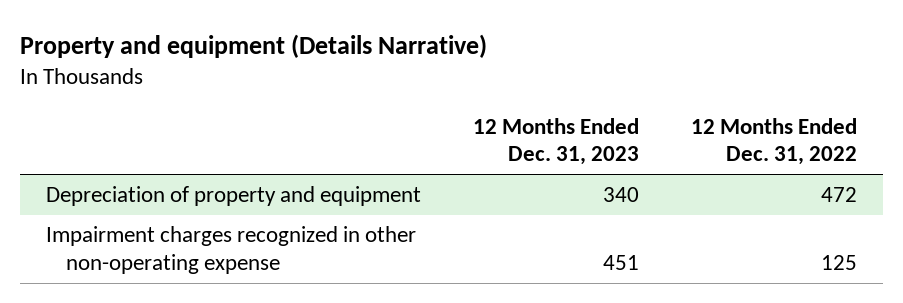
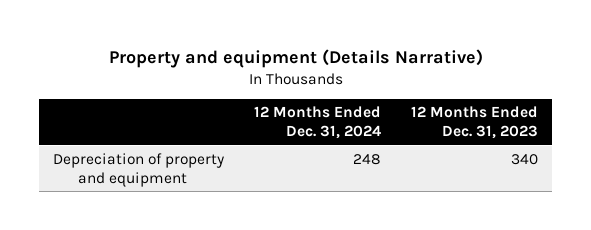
- | 12 Months Ended Dec. 31, 2023 | 12 Months Ended Dec. 31, 2022
+ | 12 Months Ended Dec. 31, 2024 | 12 Months Ended Dec. 31, 2023
- Impairment charges recognized in other non-operating expense | 451 | 125

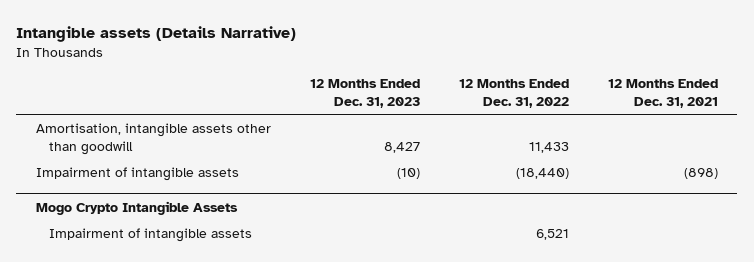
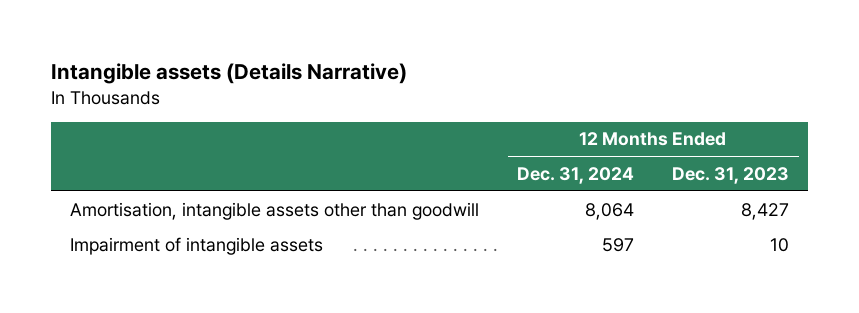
- | 12 Months Ended Dec. 31, 2023 | 12 Months Ended Dec. 31, 2022 | 12 Months Ended Dec. 31, 2021
+ | 12 Months Ended Dec. 31, 2024 | 12 Months Ended Dec. 31, 2023
- Impairment of intangible assets | (10) | (18,440) | (898)
- Mogo Crypto Intangible Assets
- Impairment of intangible assets | | 6,521 |
+ Impairment of intangible assets | 597 | 10

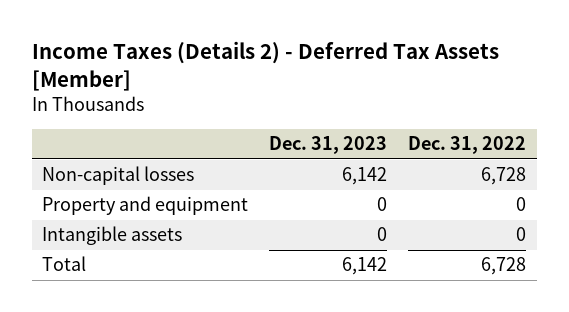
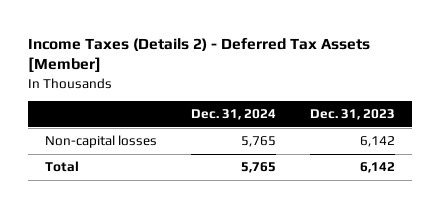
- | Dec. 31, 2023 | Dec. 31, 2022
+ | Dec. 31, 2024 | Dec. 31, 2023
- Property and equipment | 0 | 0
- Intangible assets | 0 | 0

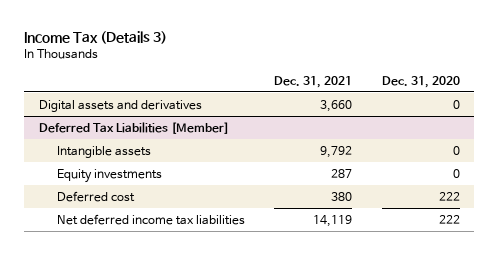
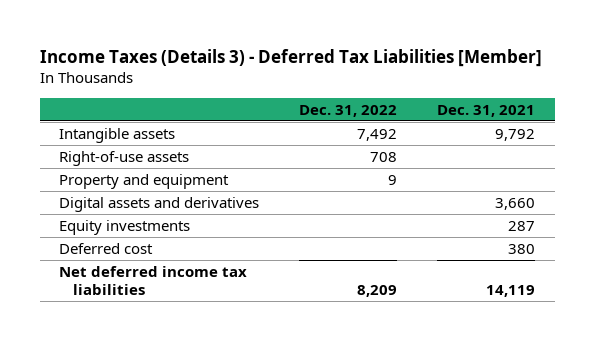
- Income Tax (Details 3)
+ Income Taxes (Details 3) - Deferred Tax Liabilities [Member]
- | Dec. 31, 2021 | Dec. 31, 2020
+ | Dec. 31, 2022 | Dec. 31, 2021
- Deferred Tax Liabilities [Member]
+ Right-of-use assets | 708 |
+ Property and equipment | 9 |
moved down: Digital assets and derivatives | | 3,660

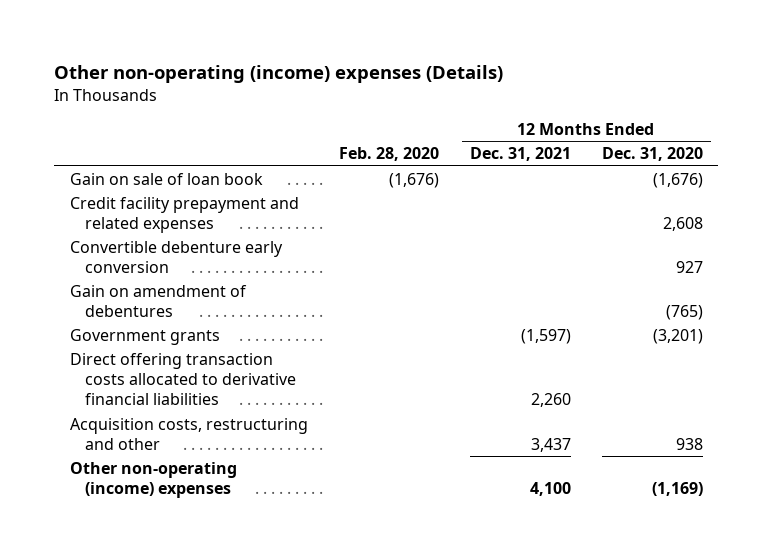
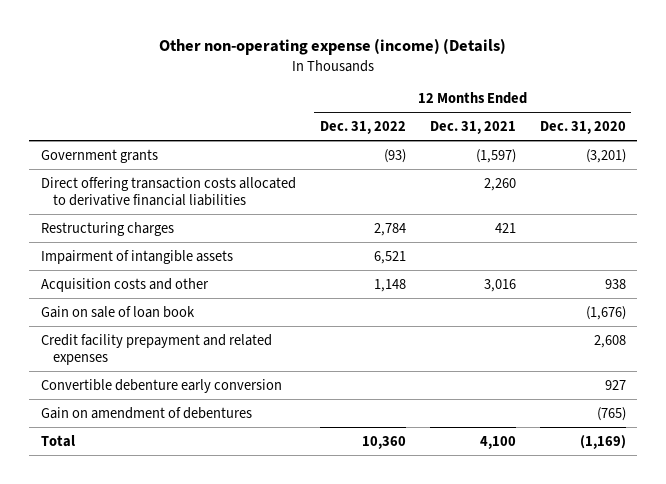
- Other non-operating (income) expenses (Details)
+ Other non-operating expense (income) (Details)
- | Feb. 28, 2020 | 12 Months Ended Dec. 31, 2021 | 12 Months Ended Dec. 31, 2020
+ | 12 Months Ended Dec. 31, 2022 | 12 Months Ended Dec. 31, 2021 | 12 Months Ended Dec. 31, 2020
moved up: Government grants | (93) | (1,597) | (3,201)
moved up: Direct offering transaction costs allocated to derivative financial liabilities | | 2,260 |
+ Restructuring charges | 2,784 | 421 |
+ Impairment of intangible assets | 6,521 | |
+ Acquisition costs and other | 1,148 | 3,016 | 938
- Acquisition costs, restructuring and other | | 3,437 | 938
- Other non-operating (income) expenses | | 4,100 | (1,169)
+ Total | 10,360 | 4,100 | (1,169)

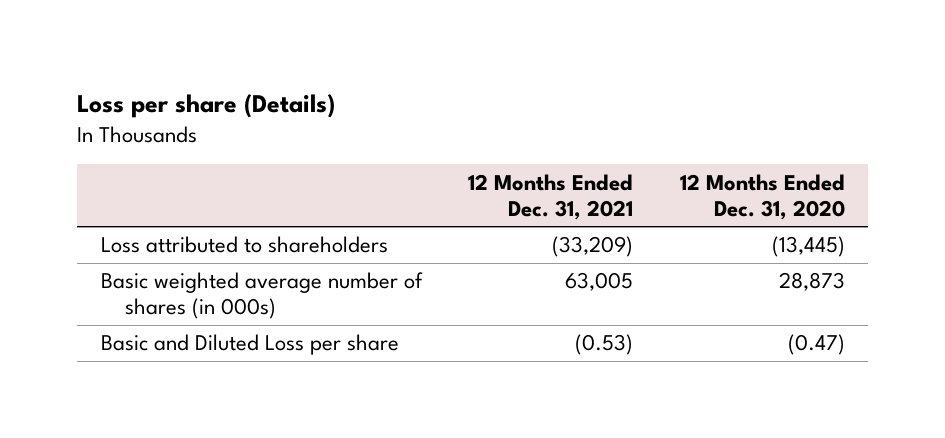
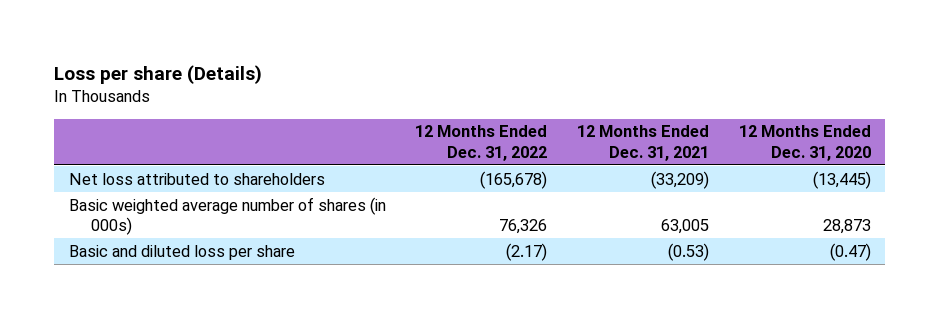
- | 12 Months Ended Dec. 31, 2021 | 12 Months Ended Dec. 31, 2020
+ | 12 Months Ended Dec. 31, 2022 | 12 Months Ended Dec. 31, 2021 | 12 Months Ended Dec. 31, 2020
- Loss attributed to shareholders | (33,209) | (13,445)
+ Net loss attributed to shareholders | (165,678) | (33,209) | (13,445)
- Basic and Diluted Loss per share | (0.53) | (0.47)
+ Basic and diluted loss per share | (2.17) | (0.53) | (0.47)

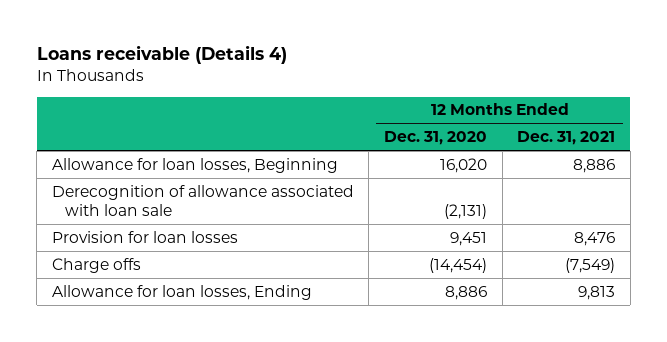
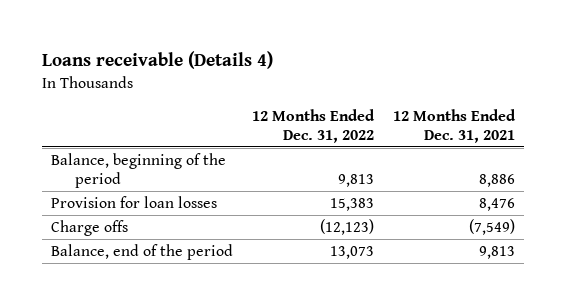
- | 12 Months Ended Dec. 31, 2020 | 12 Months Ended Dec. 31, 2021
+ | 12 Months Ended Dec. 31, 2022 | 12 Months Ended Dec. 31, 2021
- Allowance for loan losses, Beginning | 16,020 | 8,886
- Derecognition of allowance associated with loan sale | (2,131) |
+ Balance, beginning of the period | 9,813 | 8,886
- Allowance for loan losses, Ending | 8,886 | 9,813
+ Balance, end of the period | 13,073 | 9,813

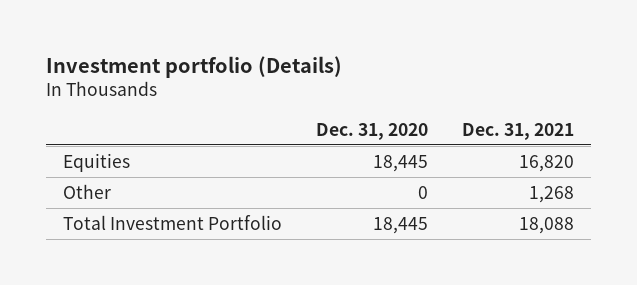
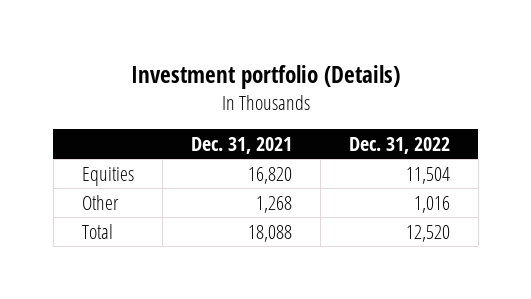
- | Dec. 31, 2020 | Dec. 31, 2021
+ | Dec. 31, 2021 | Dec. 31, 2022
- Total Investment Portfolio | 18,445 | 18,088
+ Total | 18,088 | 12,520

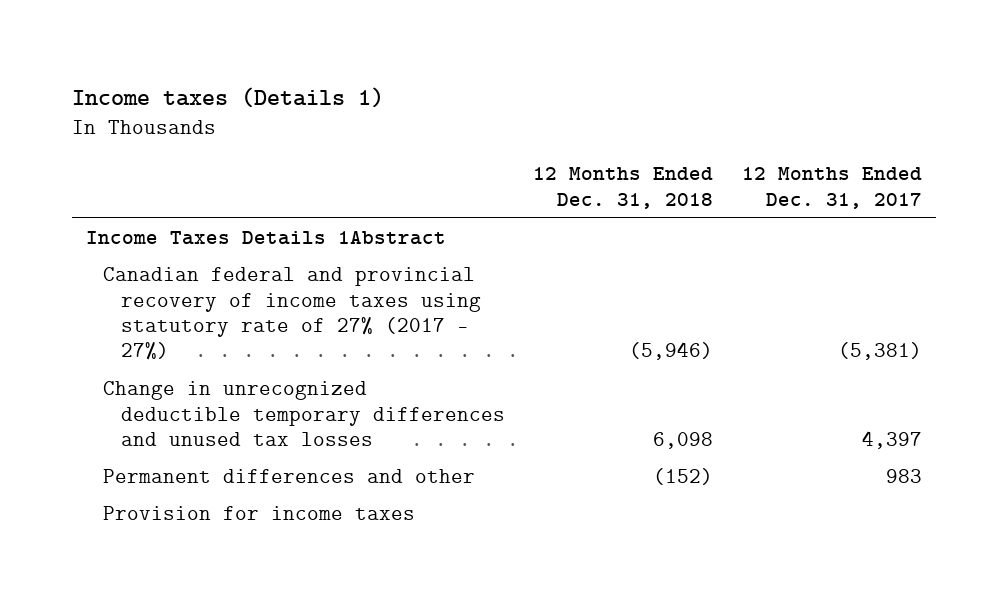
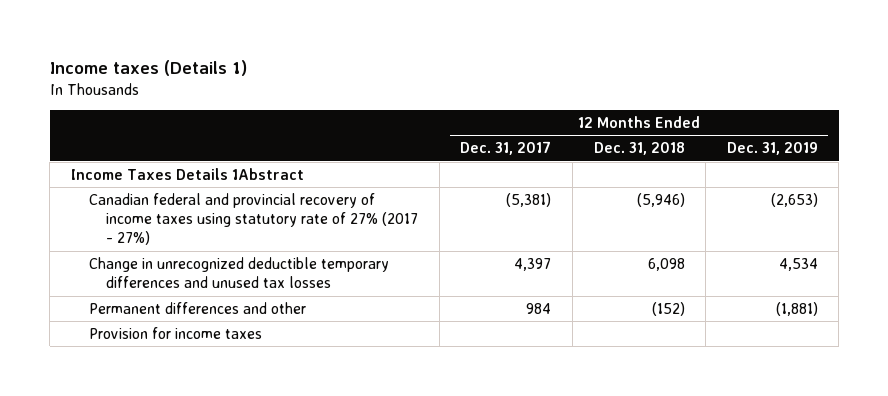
- | 12 Months Ended Dec. 31, 2018 | 12 Months Ended Dec. 31, 2017
+ | 12 Months Ended Dec. 31, 2017 | 12 Months Ended Dec. 31, 2018 | 12 Months Ended Dec. 31, 2019
- Permanent differences and other | (152) | 983
+ Permanent differences and other | 984 | (152) | (1,881)

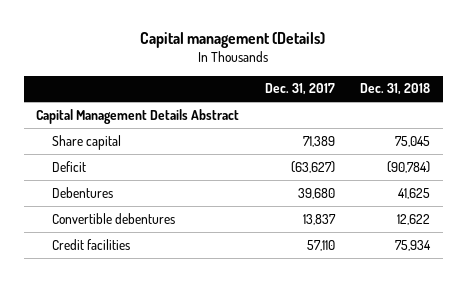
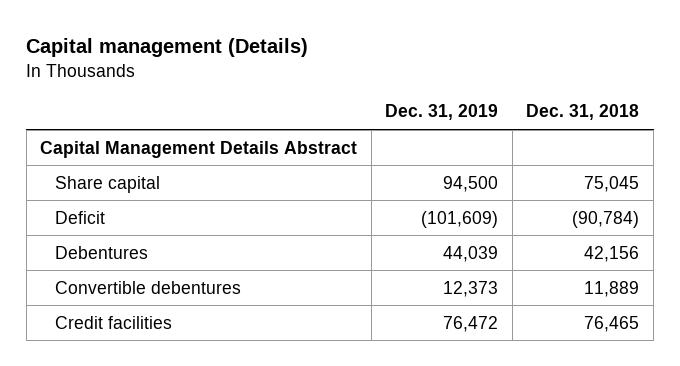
- | Dec. 31, 2017 | Dec. 31, 2018
+ | Dec. 31, 2019 | Dec. 31, 2018
- Debentures | 39,680 | 41,625
- Convertible debentures | 13,837 | 12,622
- Credit facilities | 57,110 | 75,934
+ Debentures | 44,039 | 42,156
+ Convertible debentures | 12,373 | 11,889
+ Credit facilities | 76,472 | 76,465

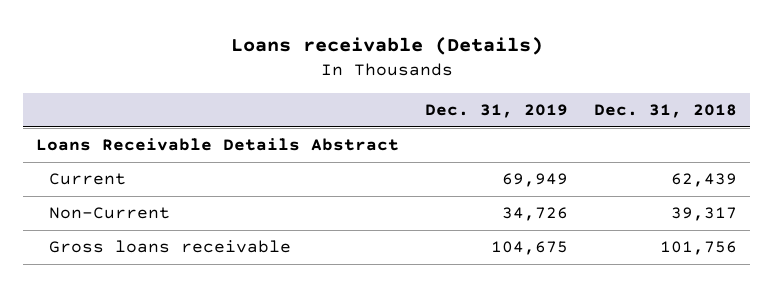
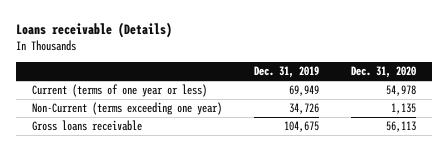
- | Dec. 31, 2019 | Dec. 31, 2018
+ | Dec. 31, 2019 | Dec. 31, 2020
- Loans Receivable Details Abstract
- Current | 69,949 | 62,439
- Non-Current | 34,726 | 39,317
+ Current (terms of one year or less) | 69,949 | 54,978
+ Non-Current (terms exceeding one year) | 34,726 | 1,135

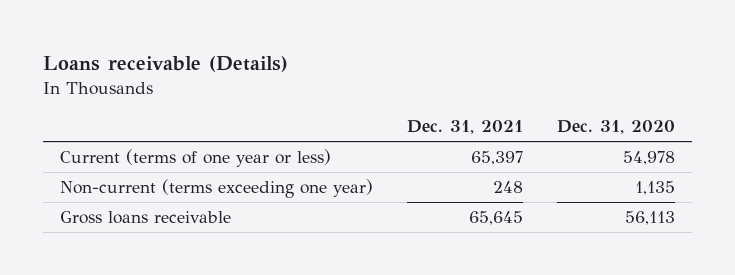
- | Dec. 31, 2019 | Dec. 31, 2020
+ | Dec. 31, 2021 | Dec. 31, 2020
- Non-Current (terms exceeding one year) | 34,726 | 1,135
+ Non-current (terms exceeding one year) | 248 | 1,135

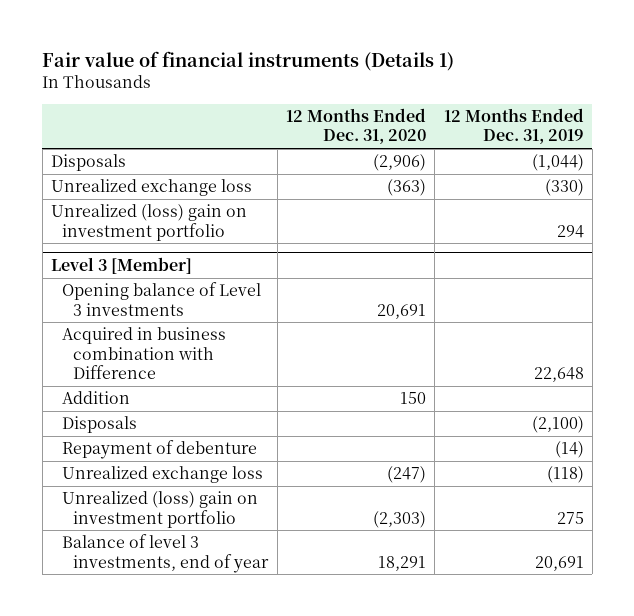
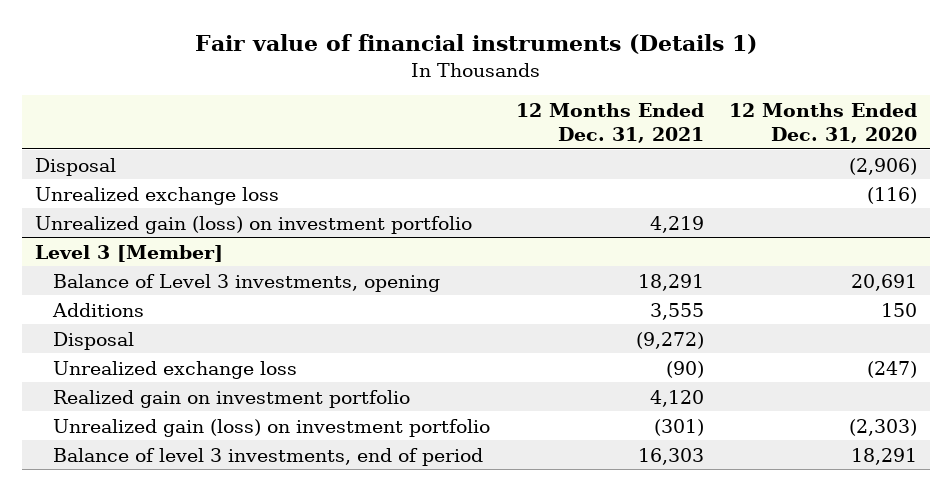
- | 12 Months Ended Dec. 31, 2020 | 12 Months Ended Dec. 31, 2019
+ | 12 Months Ended Dec. 31, 2021 | 12 Months Ended Dec. 31, 2020
- Disposals | (2,906) | (1,044)
- Unrealized exchange loss | (363) | (330)
- Unrealized (loss) gain on investment portfolio | | 294
+ Disposal | | (2,906)
+ Unrealized exchange loss | | (116)
+ Unrealized gain (loss) on investment portfolio | 4,219 |
@ Level 3 [Member]
- Opening balance of Level 3 investments | 20,691 |
- Acquired in business combination with Difference | | 22,648
- Addition | 150 |
- Disposals | | (2,100)
- Repayment of debenture | | (14)
+ Balance of Level 3 investments, opening | 18,291 | 20,691
+ Additions | 3,555 | 150
+ Disposal | (9,272) |
- Unrealized (loss) gain on investment portfolio | (2,303) | 275
- Balance of level 3 investments, end of year | 18,291 | 20,691
+ Realized gain on investment portfolio | 4,120 |
+ Unrealized gain (loss) on investment portfolio | (301) | (2,303)
+ Balance of level 3 investments, end of period | 16,303 | 18,291

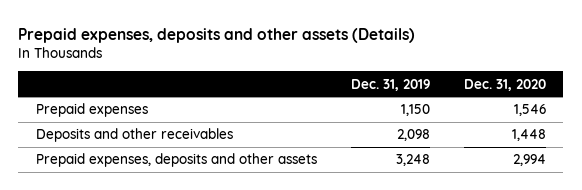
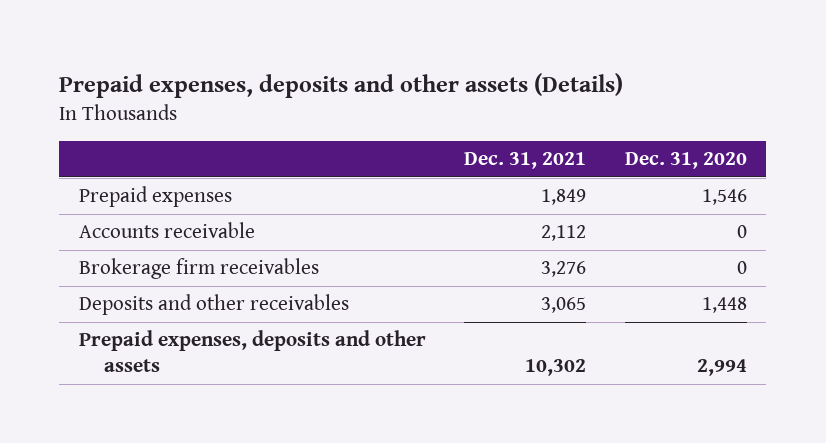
- | Dec. 31, 2019 | Dec. 31, 2020
+ | Dec. 31, 2021 | Dec. 31, 2020
+ Accounts receivable | 2,112 | 0
+ Brokerage firm receivables | 3,276 | 0

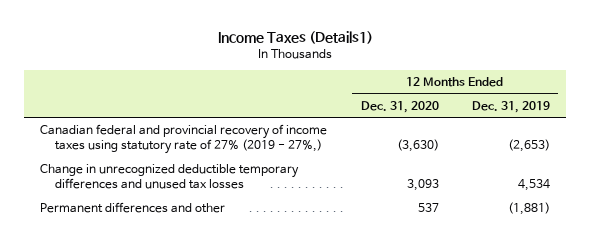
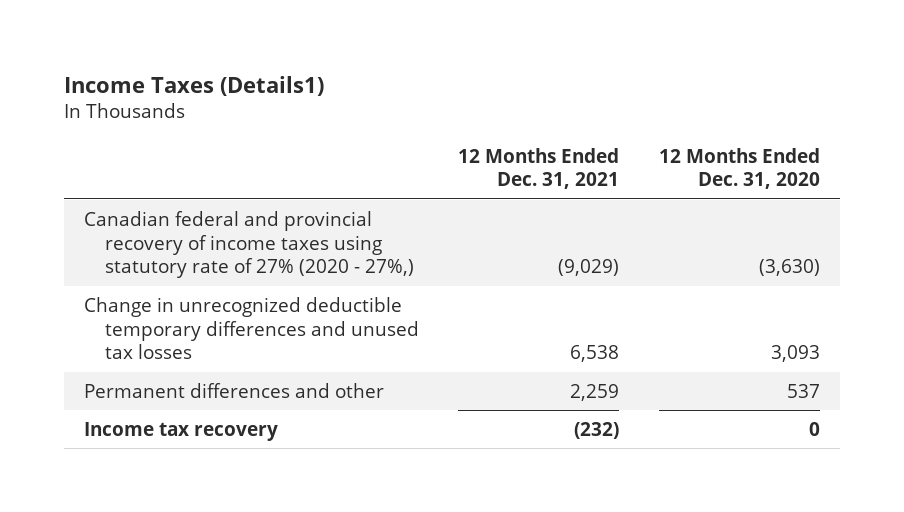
- | 12 Months Ended Dec. 31, 2020 | 12 Months Ended Dec. 31, 2019
+ | 12 Months Ended Dec. 31, 2021 | 12 Months Ended Dec. 31, 2020
- Canadian federal and provincial recovery of income taxes using statutory rate of 27% (2019 - 27%,) | (3,630) | (2,653)
+ Canadian federal and provincial recovery of income taxes using statutory rate of 27% (2020 - 27%,) | (9,029) | (3,630)
+ Income tax recovery | (232) | 0

